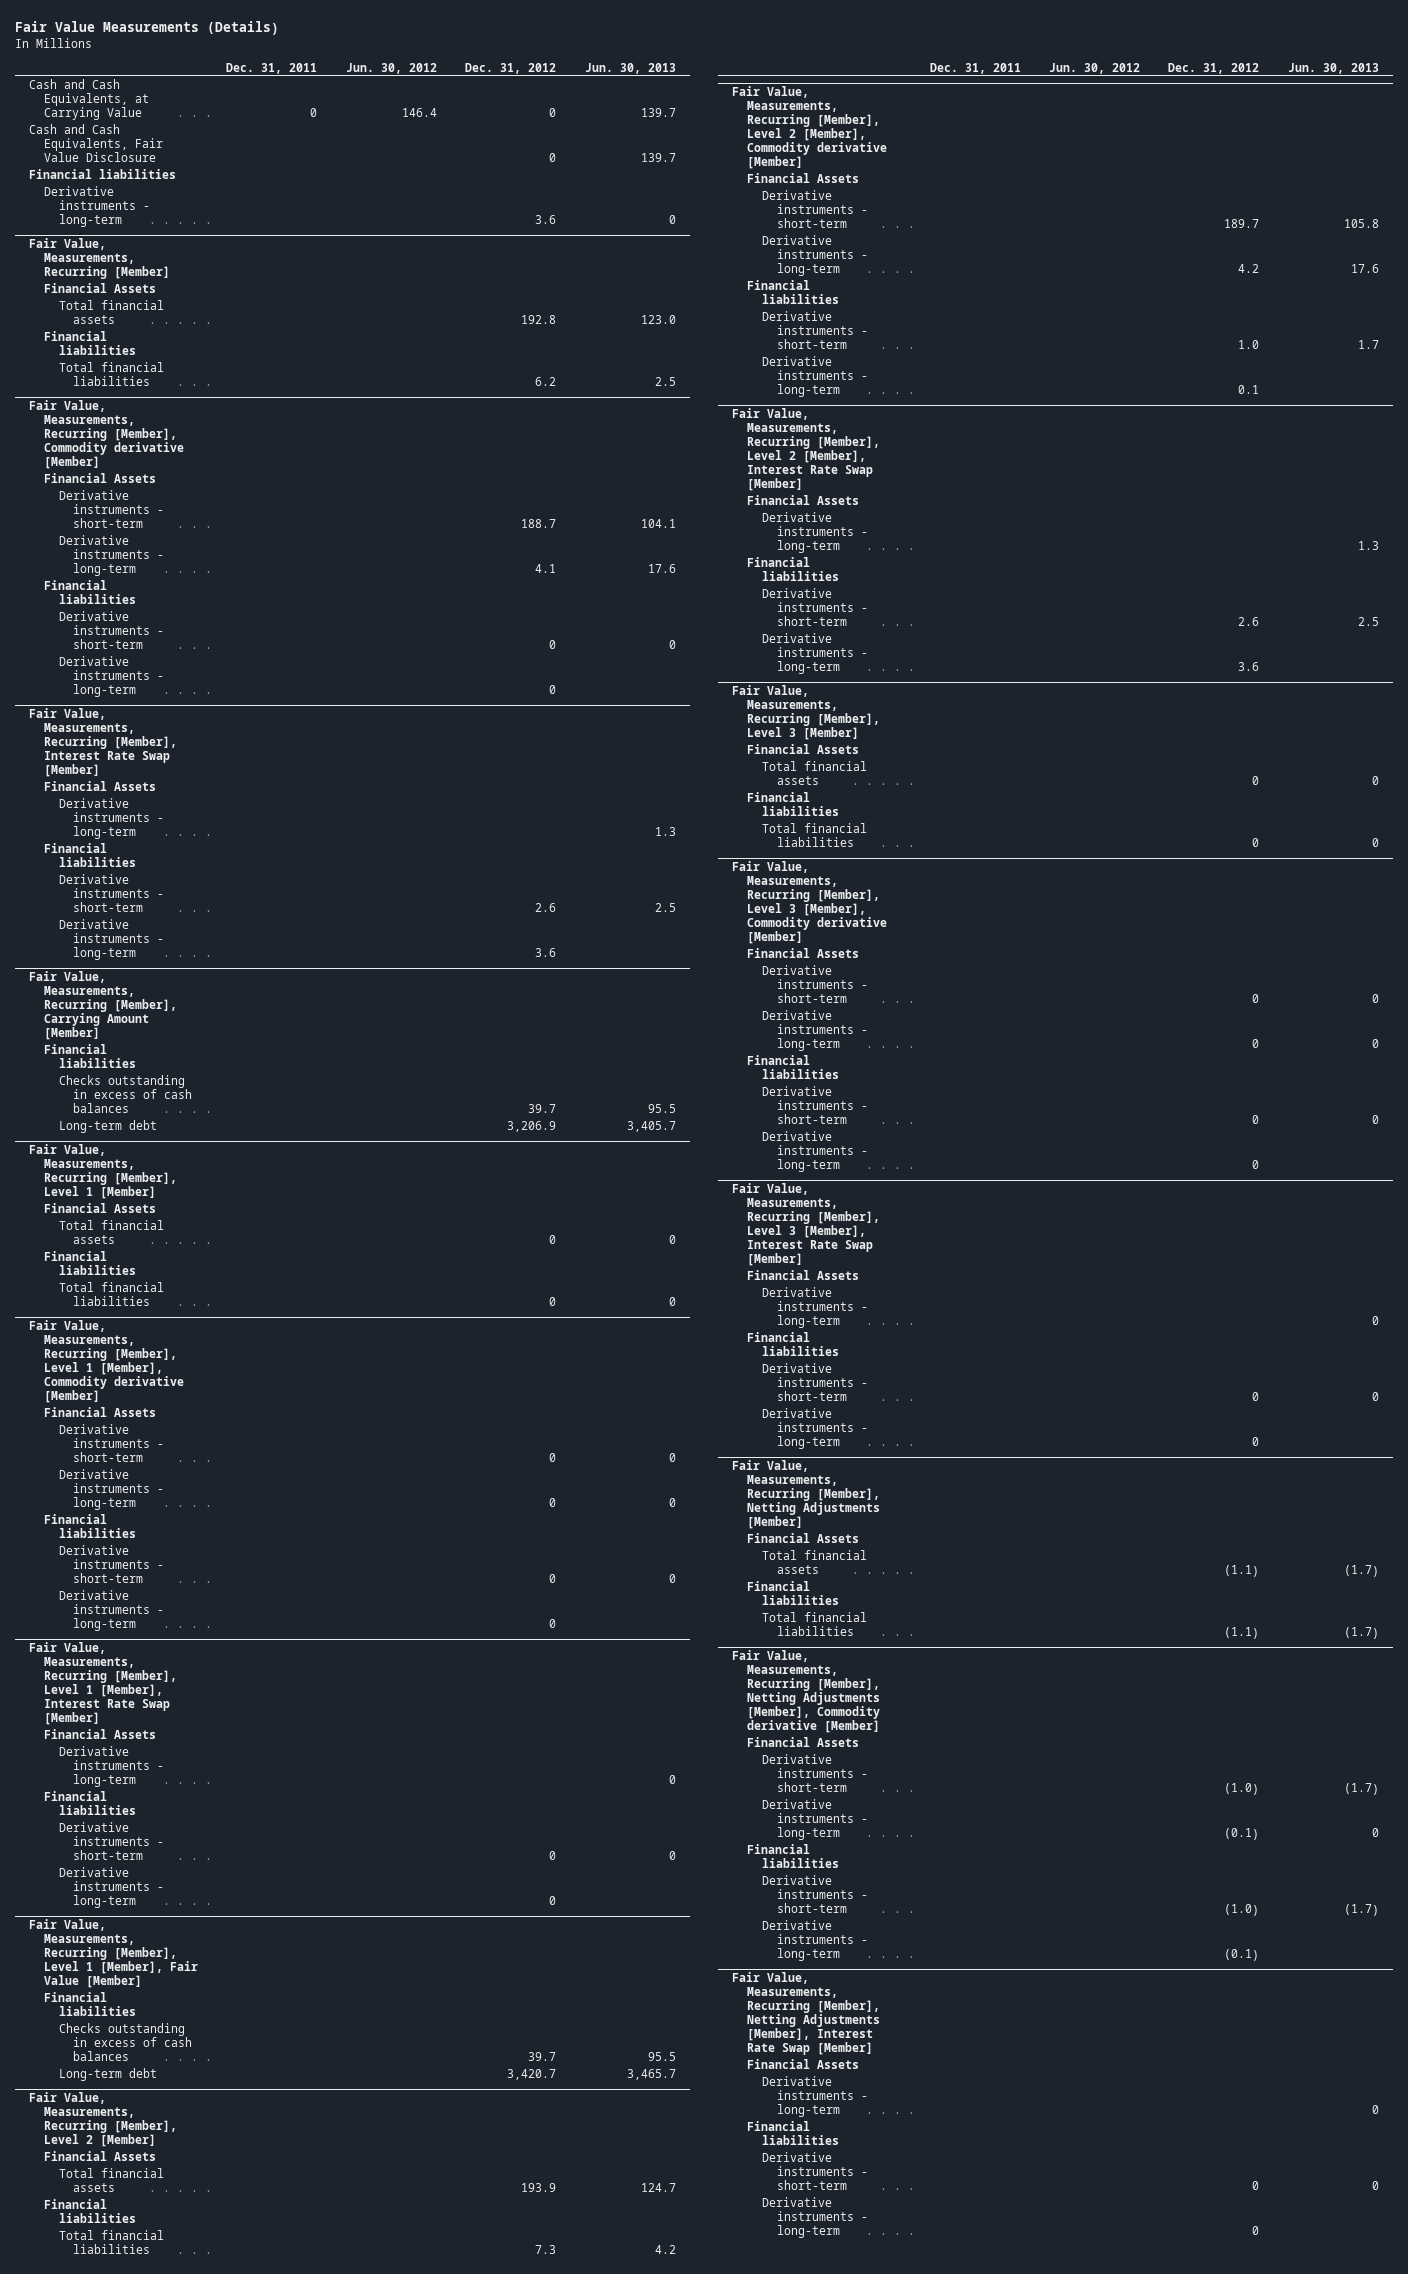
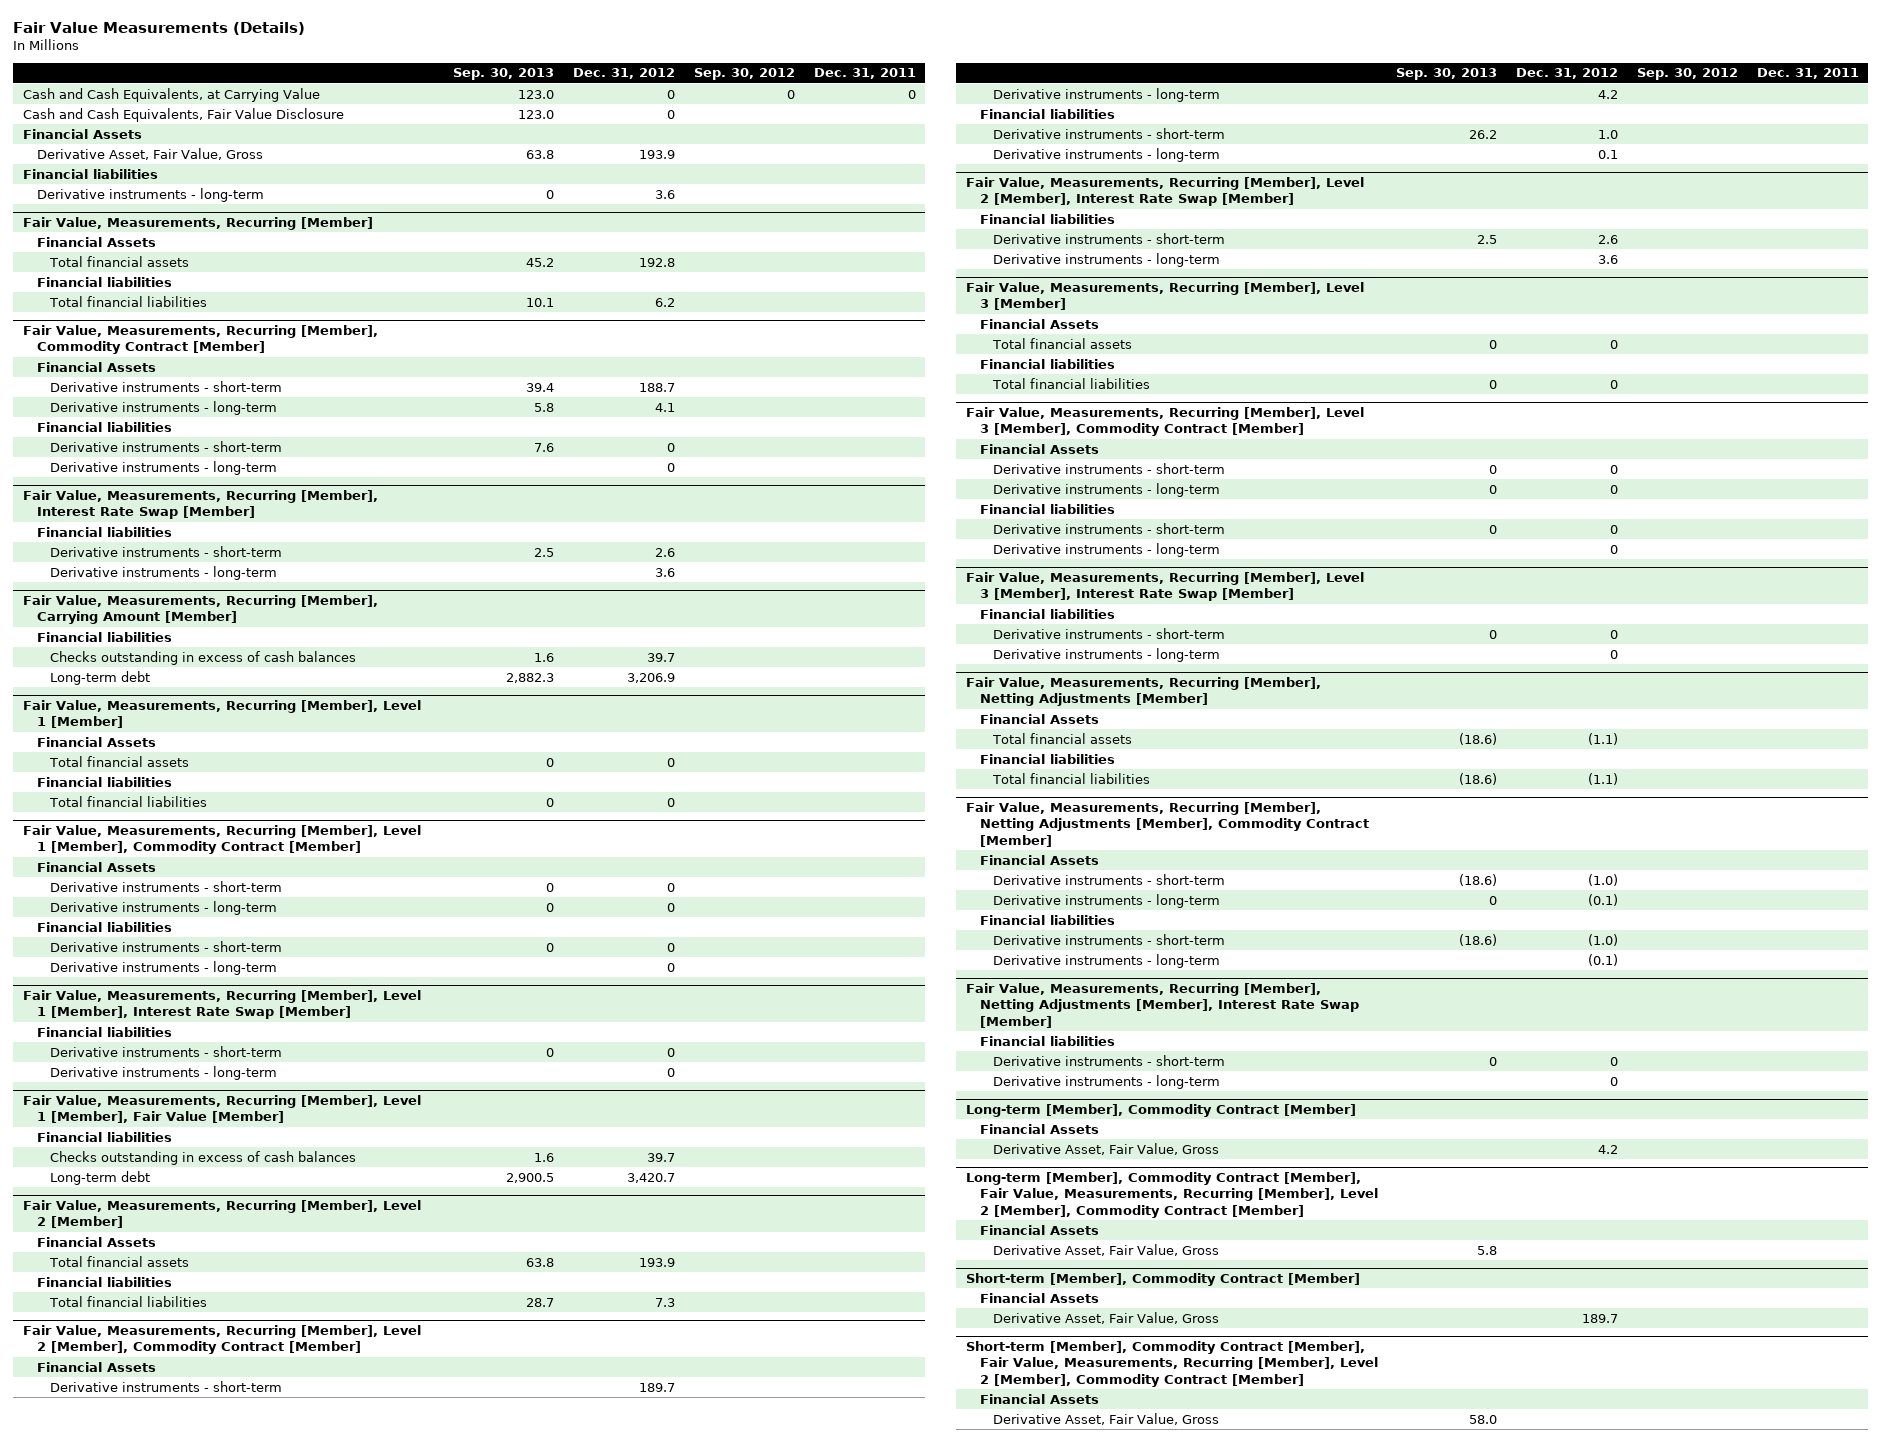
- | Dec. 31, 2011 | Jun. 30, 2012 | Dec. 31, 2012 | Jun. 30, 2013
+ | Sep. 30, 2013 | Dec. 31, 2012 | Sep. 30, 2012 | Dec. 31, 2011
+ Financial Assets
+ Derivative Asset, Fair Value, Gross | 63.8 | 193.9 | |
- Fair Value, Measurements, Recurring [Member], Commodity derivative [Member]
+ Fair Value, Measurements, Recurring [Member], Commodity Contract [Member]
@ Fair Value, Measurements, Recurring [Member], Interest Rate Swap [Member]
- Financial Assets
- Derivative instruments - long-term | | | | 1.3
- Fair Value, Measurements, Recurring [Member], Level 1 [Member], Commodity derivative [Member]
+ Fair Value, Measurements, Recurring [Member], Level 1 [Member], Commodity Contract [Member]
@ Fair Value, Measurements, Recurring [Member], Level 1 [Member], Interest Rate Swap [Member]
- Financial Assets
- Derivative instruments - long-term | | | | 0
- Fair Value, Measurements, Recurring [Member], Level 2 [Member], Commodity derivative [Member]
+ Fair Value, Measurements, Recurring [Member], Level 2 [Member], Commodity Contract [Member]
@ Fair Value, Measurements, Recurring [Member], Level 2 [Member], Interest Rate Swap [Member]
- Financial Assets
- Derivative instruments - long-term | | | | 1.3
- Fair Value, Measurements, Recurring [Member], Level 3 [Member], Commodity derivative [Member]
+ Fair Value, Measurements, Recurring [Member], Level 3 [Member], Commodity Contract [Member]
@ Fair Value, Measurements, Recurring [Member], Level 3 [Member], Interest Rate Swap [Member]
- Financial Assets
- Derivative instruments - long-term | | | | 0
- Fair Value, Measurements, Recurring [Member], Netting Adjustments [Member], Commodity derivative [Member]
+ Fair Value, Measurements, Recurring [Member], Netting Adjustments [Member], Commodity Contract [Member]
@ Fair Value, Measurements, Recurring [Member], Netting Adjustments [Member], Interest Rate Swap [Member]
- Financial Assets
- Derivative instruments - long-term | | | | 0
+ Long-term [Member], Commodity Contract [Member]
+ Financial Assets
+ Derivative Asset, Fair Value, Gross | | 4.2 | |
+ Long-term [Member], Commodity Contract [Member], Fair Value, Measurements, Recurring [Member], Level 2 [Member], Commodity Contract [Member]
+ Financial Assets
+ Derivative Asset, Fair Value, Gross | 5.8 | | |
+ Short-term [Member], Commodity Contract [Member]
+ Financial Assets
+ Derivative Asset, Fair Value, Gross | | 189.7 | |
+ Short-term [Member], Commodity Contract [Member], Fair Value, Measurements, Recurring [Member], Level 2 [Member], Commodity Contract [Member]
+ Financial Assets
+ Derivative Asset, Fair Value, Gross | 58.0 | | |

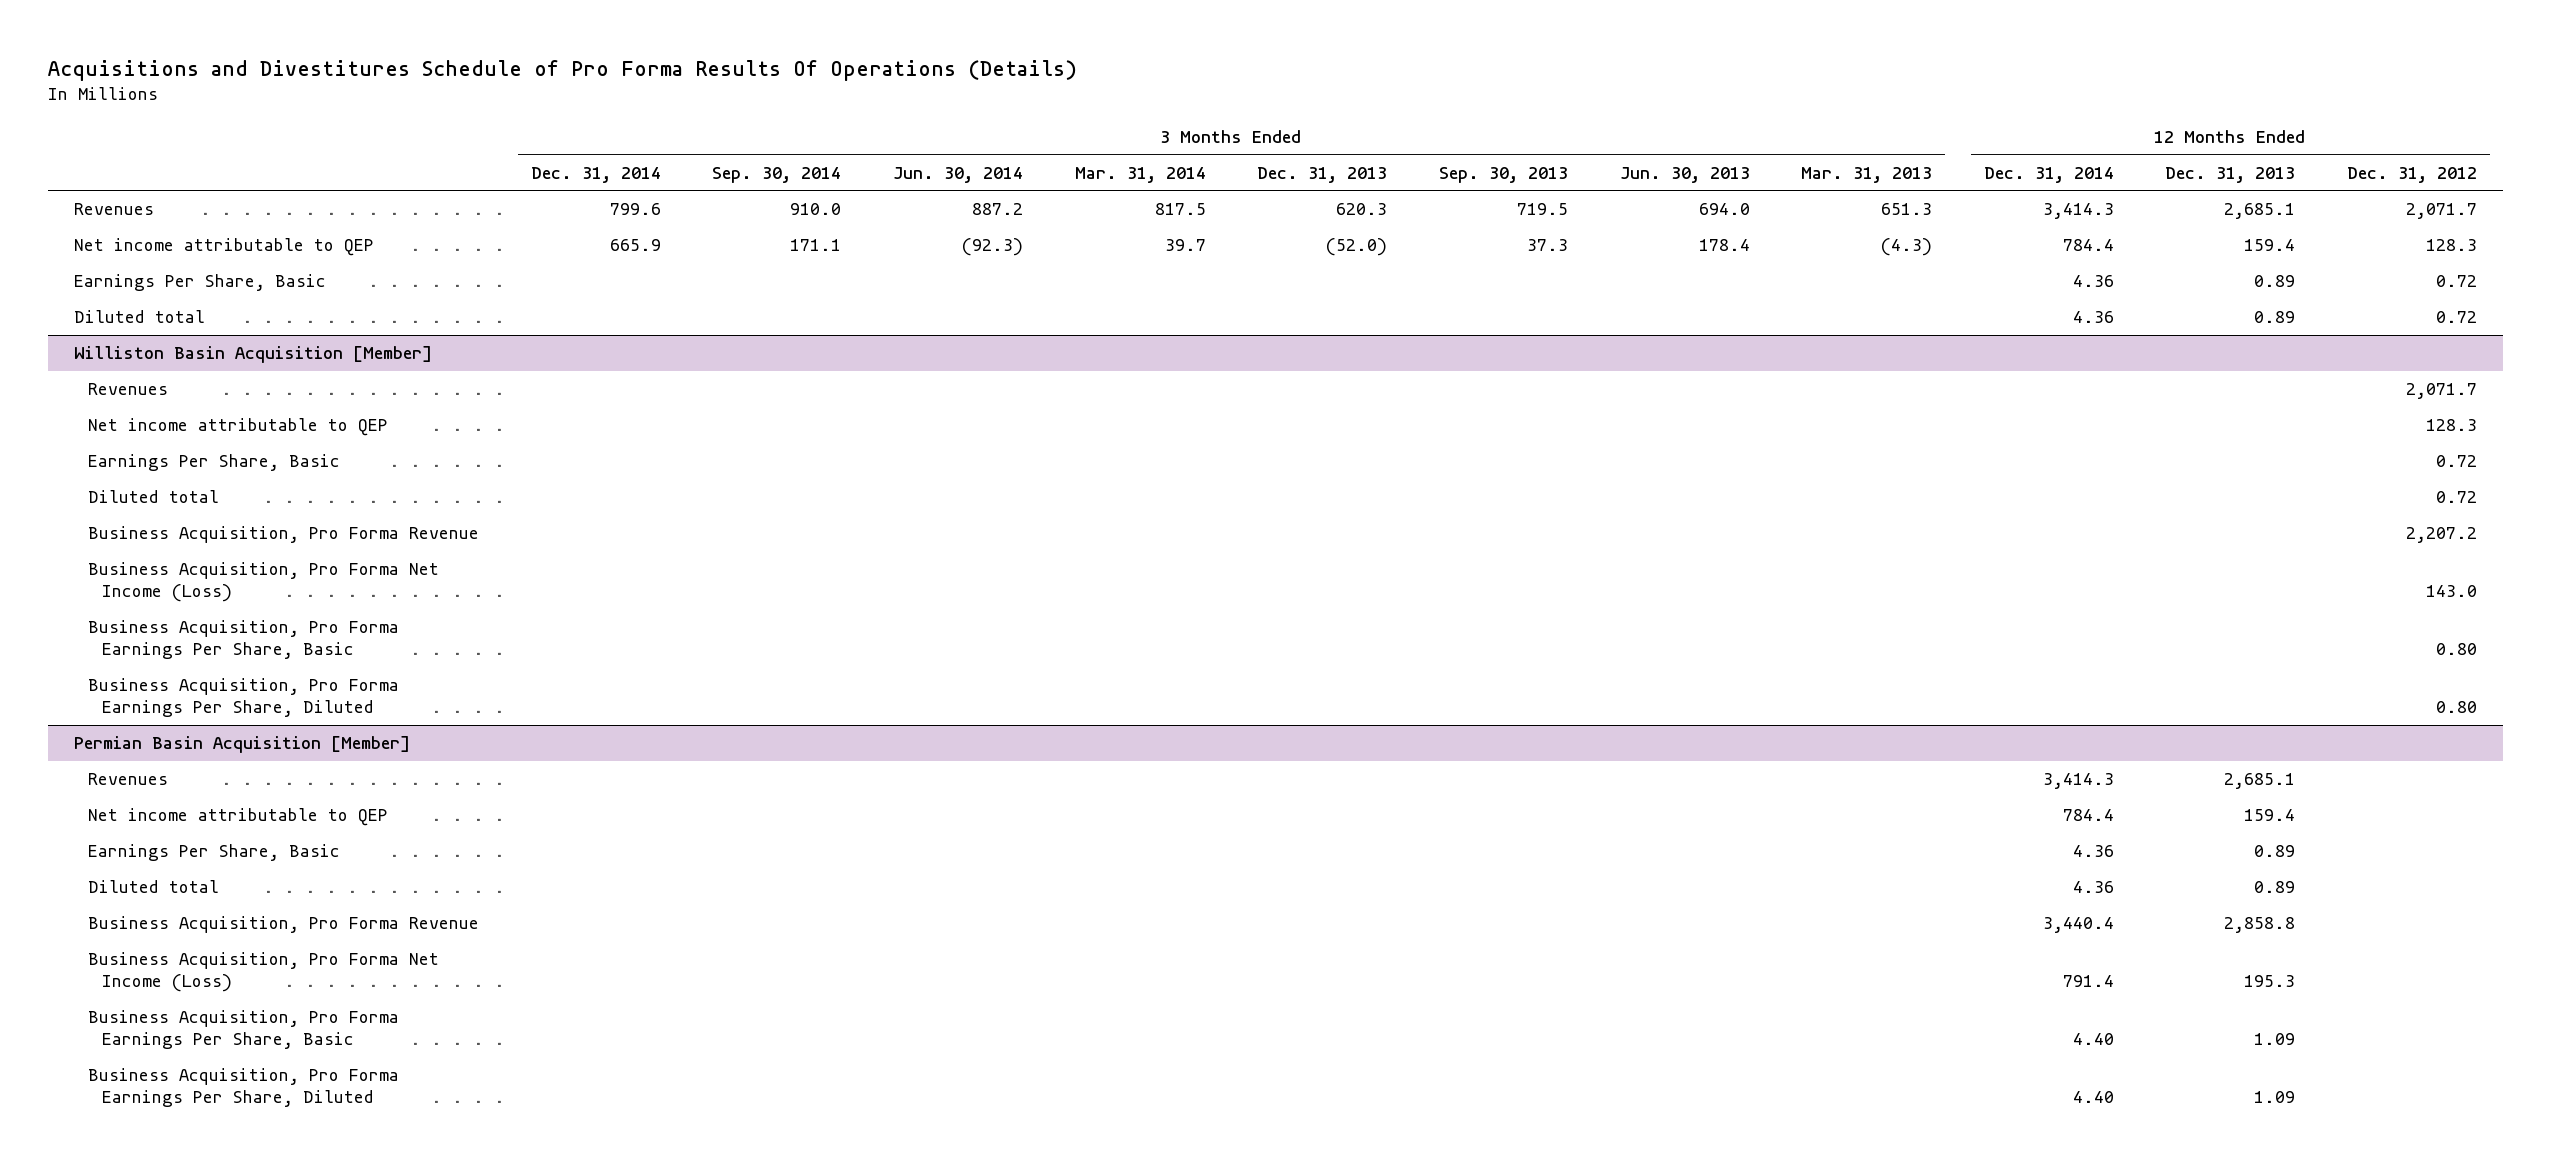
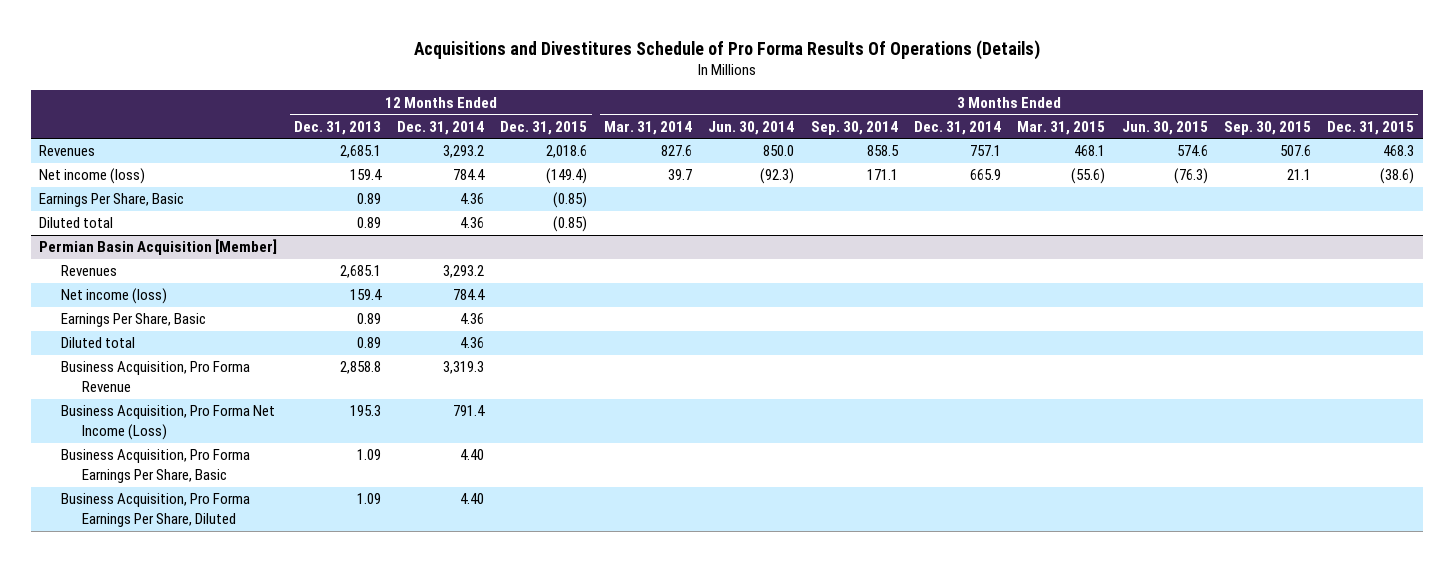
- | 3 Months Ended Dec. 31, 2014 | 3 Months Ended Sep. 30, 2014 | 3 Months Ended Jun. 30, 2014 | 3 Months Ended Mar. 31, 2014 | 3 Months Ended Dec. 31, 2013 | 3 Months Ended Sep. 30, 2013 | 3 Months Ended Jun. 30, 2013 | 3 Months Ended Mar. 31, 2013 | 12 Months Ended Dec. 31, 2014 | 12 Months Ended Dec. 31, 2013 | 12 Months Ended Dec. 31, 2012
+ | 12 Months Ended Dec. 31, 2013 | 12 Months Ended Dec. 31, 2014 | 12 Months Ended Dec. 31, 2015 | 3 Months Ended Mar. 31, 2014 | 3 Months Ended Jun. 30, 2014 | 3 Months Ended Sep. 30, 2014 | 3 Months Ended Dec. 31, 2014 | 3 Months Ended Mar. 31, 2015 | 3 Months Ended Jun. 30, 2015 | 3 Months Ended Sep. 30, 2015 | 3 Months Ended Dec. 31, 2015
- Revenues | 799.6 | 910.0 | 887.2 | 817.5 | 620.3 | 719.5 | 694.0 | 651.3 | 3,414.3 | 2,685.1 | 2,071.7
- Net income attributable to QEP | 665.9 | 171.1 | (92.3) | 39.7 | (52.0) | 37.3 | 178.4 | (4.3) | 784.4 | 159.4 | 128.3
+ Revenues | 2,685.1 | 3,293.2 | 2,018.6 | 827.6 | 850.0 | 858.5 | 757.1 | 468.1 | 574.6 | 507.6 | 468.3
+ Net income (loss) | 159.4 | 784.4 | (149.4) | 39.7 | (92.3) | 171.1 | 665.9 | (55.6) | (76.3) | 21.1 | (38.6)
- Williston Basin Acquisition [Member]
- Revenues | | | | | | | | | | | 2,071.7
- Net income attributable to QEP | | | | | | | | | | | 128.3
- Earnings Per Share, Basic | | | | | | | | | | | 0.72
- Diluted total | | | | | | | | | | | 0.72
- Business Acquisition, Pro Forma Revenue | | | | | | | | | | | 2,207.2
- Business Acquisition, Pro Forma Net Income (Loss) | | | | | | | | | | | 143.0
- Business Acquisition, Pro Forma Earnings Per Share, Basic | | | | | | | | | | | 0.80
- Business Acquisition, Pro Forma Earnings Per Share, Diluted | | | | | | | | | | | 0.80
@ Permian Basin Acquisition [Member]
- Revenues | | | | | | | | | 3,414.3 | 2,685.1 |
- Net income attributable to QEP | | | | | | | | | 784.4 | 159.4 |
+ Revenues | 2,685.1 | 3,293.2 | | | | | | | | |
+ Net income (loss) | 159.4 | 784.4 | | | | | | | | |
- Business Acquisition, Pro Forma Revenue | | | | | | | | | 3,440.4 | 2,858.8 |
+ Business Acquisition, Pro Forma Revenue | 2,858.8 | 3,319.3 | | | | | | | | |

